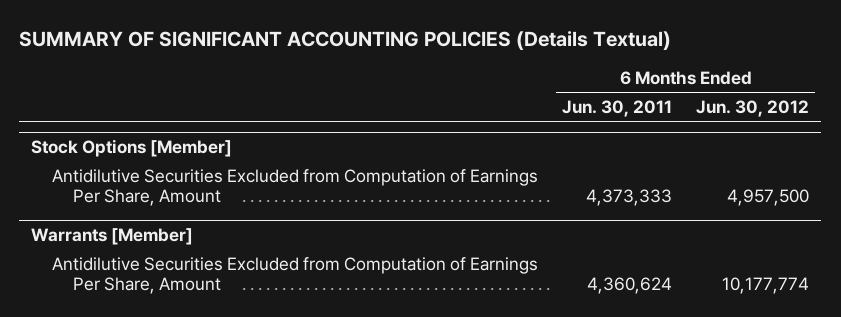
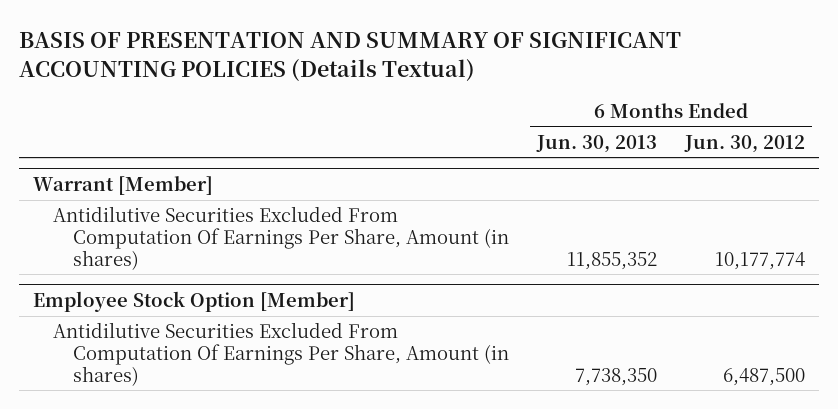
- SUMMARY OF SIGNIFICANT ACCOUNTING POLICIES (Details Textual)
+ BASIS OF PRESENTATION AND SUMMARY OF SIGNIFICANT ACCOUNTING POLICIES (Details Textual)
- | 6 Months Ended Jun. 30, 2011 | 6 Months Ended Jun. 30, 2012
+ | 6 Months Ended Jun. 30, 2013 | 6 Months Ended Jun. 30, 2012
- Stock Options [Member]
- Antidilutive Securities Excluded from Computation of Earnings Per Share, Amount | 4,373,333 | 4,957,500
- Warrants [Member]
- Antidilutive Securities Excluded from Computation of Earnings Per Share, Amount | 4,360,624 | 10,177,774
+ Warrant [Member]
+ Antidilutive Securities Excluded From Computation Of Earnings Per Share, Amount (in shares) | 11,855,352 | 10,177,774
+ Employee Stock Option [Member]
+ Antidilutive Securities Excluded From Computation Of Earnings Per Share, Amount (in shares) | 7,738,350 | 6,487,500

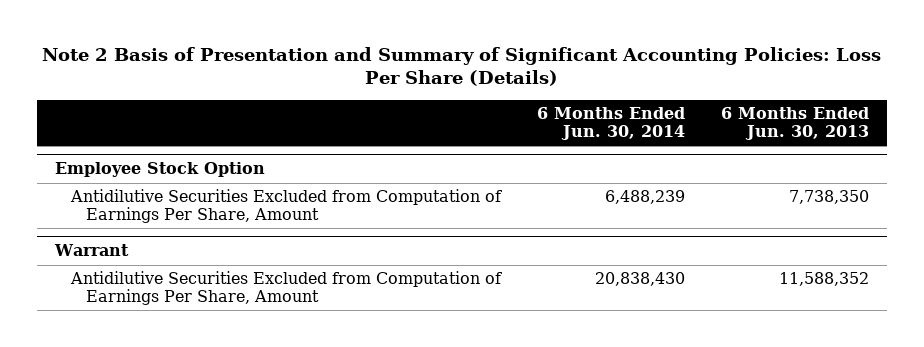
- BASIS OF PRESENTATION AND SUMMARY OF SIGNIFICANT ACCOUNTING POLICIES (Details Textual)
+ Note 2 Basis of Presentation and Summary of Significant Accounting Policies: Loss Per Share (Details)
- | 6 Months Ended Jun. 30, 2013 | 6 Months Ended Jun. 30, 2012
+ | 6 Months Ended Jun. 30, 2014 | 6 Months Ended Jun. 30, 2013
- Warrant [Member]
- Antidilutive Securities Excluded From Computation Of Earnings Per Share, Amount (in shares) | 11,855,352 | 10,177,774
- Employee Stock Option [Member]
- Antidilutive Securities Excluded From Computation Of Earnings Per Share, Amount (in shares) | 7,738,350 | 6,487,500
+ Employee Stock Option
+ Antidilutive Securities Excluded from Computation of Earnings Per Share, Amount | 6,488,239 | 7,738,350
+ Warrant
+ Antidilutive Securities Excluded from Computation of Earnings Per Share, Amount | 20,838,430 | 11,588,352

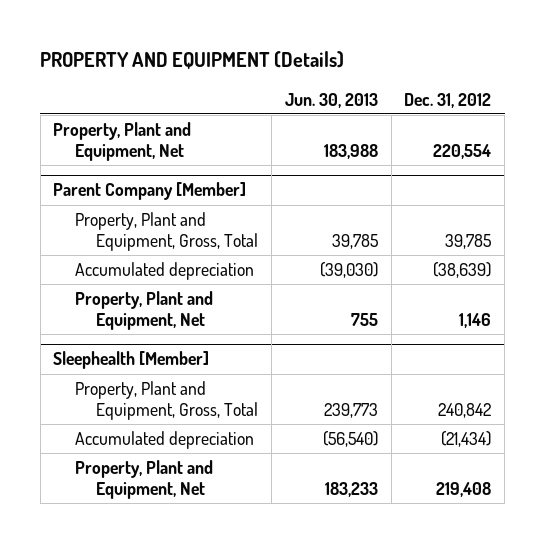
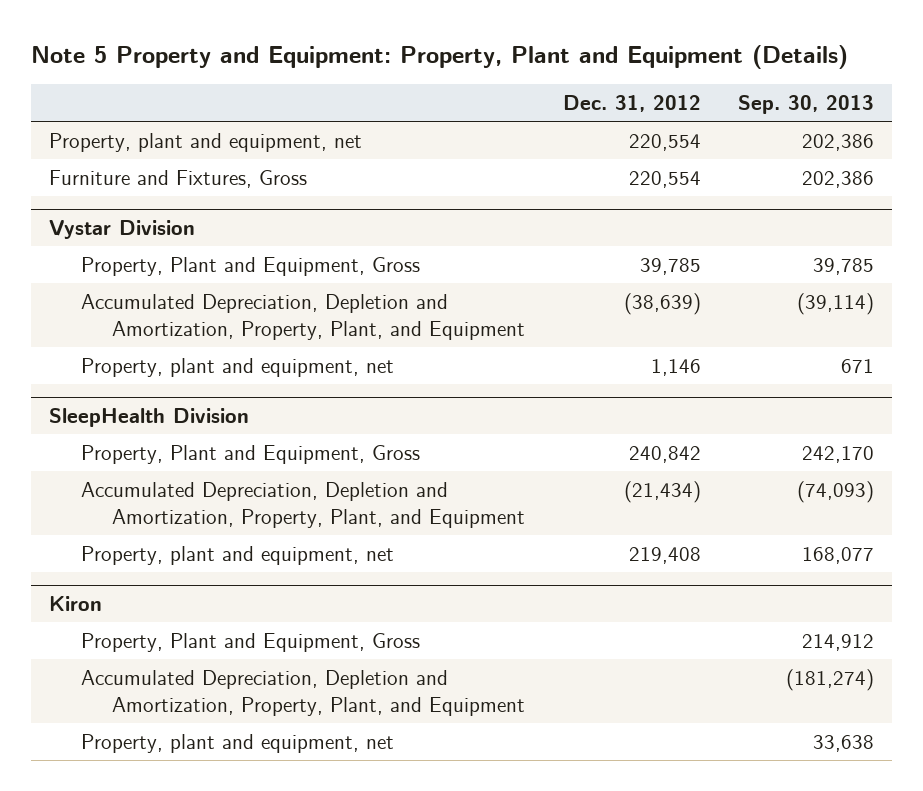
- PROPERTY AND EQUIPMENT (Details)
+ Note 5 Property and Equipment: Property, Plant and Equipment (Details)
- | Jun. 30, 2013 | Dec. 31, 2012
+ | Dec. 31, 2012 | Sep. 30, 2013
- Property, Plant and Equipment, Net | 183,988 | 220,554
- Parent Company [Member]
- Property, Plant and Equipment, Gross, Total | 39,785 | 39,785
- Accumulated depreciation | (39,030) | (38,639)
- Property, Plant and Equipment, Net | 755 | 1,146
- Sleephealth [Member]
- Property, Plant and Equipment, Gross, Total | 239,773 | 240,842
- Accumulated depreciation | (56,540) | (21,434)
- Property, Plant and Equipment, Net | 183,233 | 219,408
+ Property, plant and equipment, net | 220,554 | 202,386
+ Furniture and Fixtures, Gross | 220,554 | 202,386
+ Vystar Division
+ Property, Plant and Equipment, Gross | 39,785 | 39,785
+ Accumulated Depreciation, Depletion and Amortization, Property, Plant, and Equipment | (38,639) | (39,114)
+ Property, plant and equipment, net | 1,146 | 671
+ SleepHealth Division
+ Property, Plant and Equipment, Gross | 240,842 | 242,170
+ Accumulated Depreciation, Depletion and Amortization, Property, Plant, and Equipment | (21,434) | (74,093)
+ Property, plant and equipment, net | 219,408 | 168,077
+ Kiron
+ Property, Plant and Equipment, Gross | | 214,912
+ Accumulated Depreciation, Depletion and Amortization, Property, Plant, and Equipment | | (181,274)
+ Property, plant and equipment, net | | 33,638

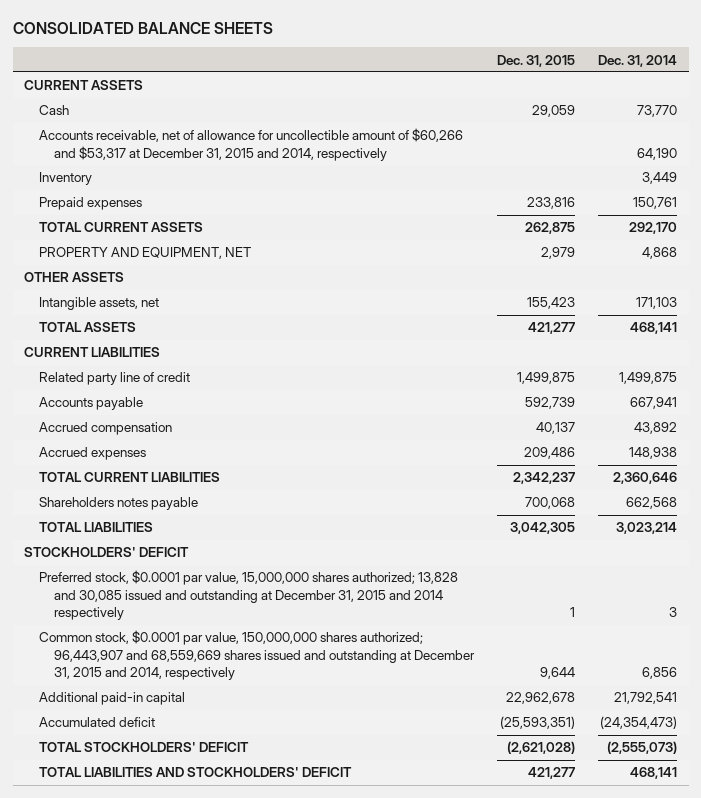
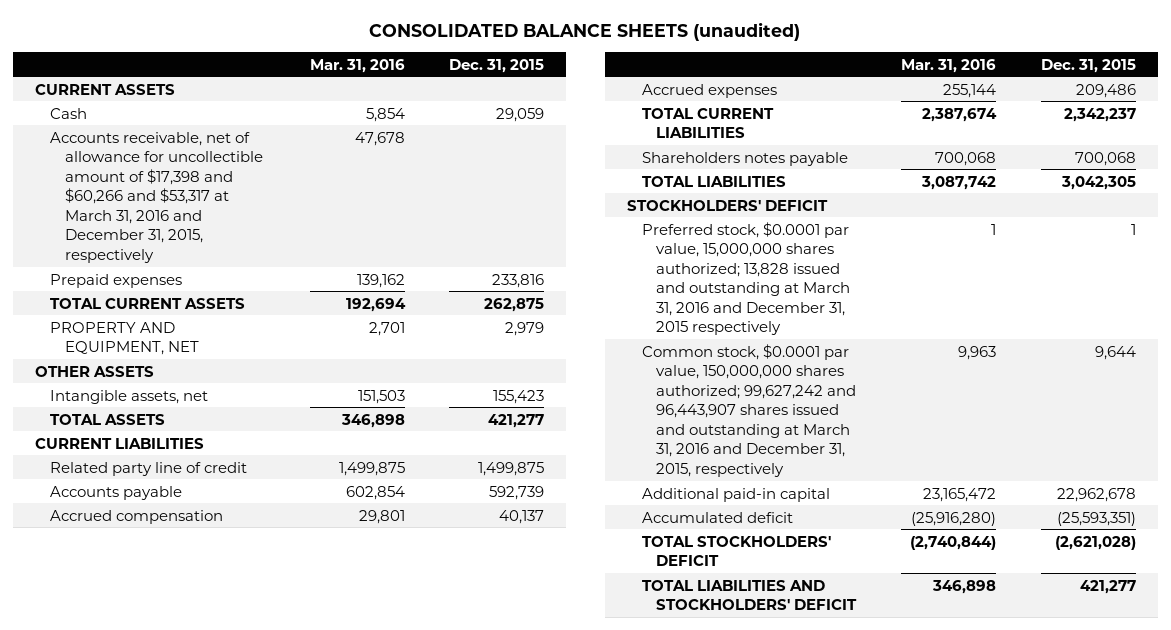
- CONSOLIDATED BALANCE SHEETS
+ CONSOLIDATED BALANCE SHEETS (unaudited)
- | Dec. 31, 2015 | Dec. 31, 2014
+ | Mar. 31, 2016 | Dec. 31, 2015
- Accounts receivable, net of allowance for uncollectible amount of $60,266 and $53,317 at December 31, 2015 and 2014, respectively | | 64,190
- Inventory | | 3,449
+ Accounts receivable, net of allowance for uncollectible amount of $17,398 and $60,266 and $53,317 at March 31, 2016 and December 31, 2015, respectively | 47,678 |
- Preferred stock, $0.0001 par value, 15,000,000 shares authorized; 13,828 and 30,085 issued and outstanding at December 31, 2015 and 2014 respectively | 1 | 3
- Common stock, $0.0001 par value, 150,000,000 shares authorized; 96,443,907 and 68,559,669 shares issued and outstanding at December 31, 2015 and 2014, respectively | 9,644 | 6,856
+ Preferred stock, $0.0001 par value, 15,000,000 shares authorized; 13,828 issued and outstanding at March 31, 2016 and December 31, 2015 respectively | 1 | 1
+ Common stock, $0.0001 par value, 150,000,000 shares authorized; 99,627,242 and 96,443,907 shares issued and outstanding at March 31, 2016 and December 31, 2015, respectively | 9,963 | 9,644

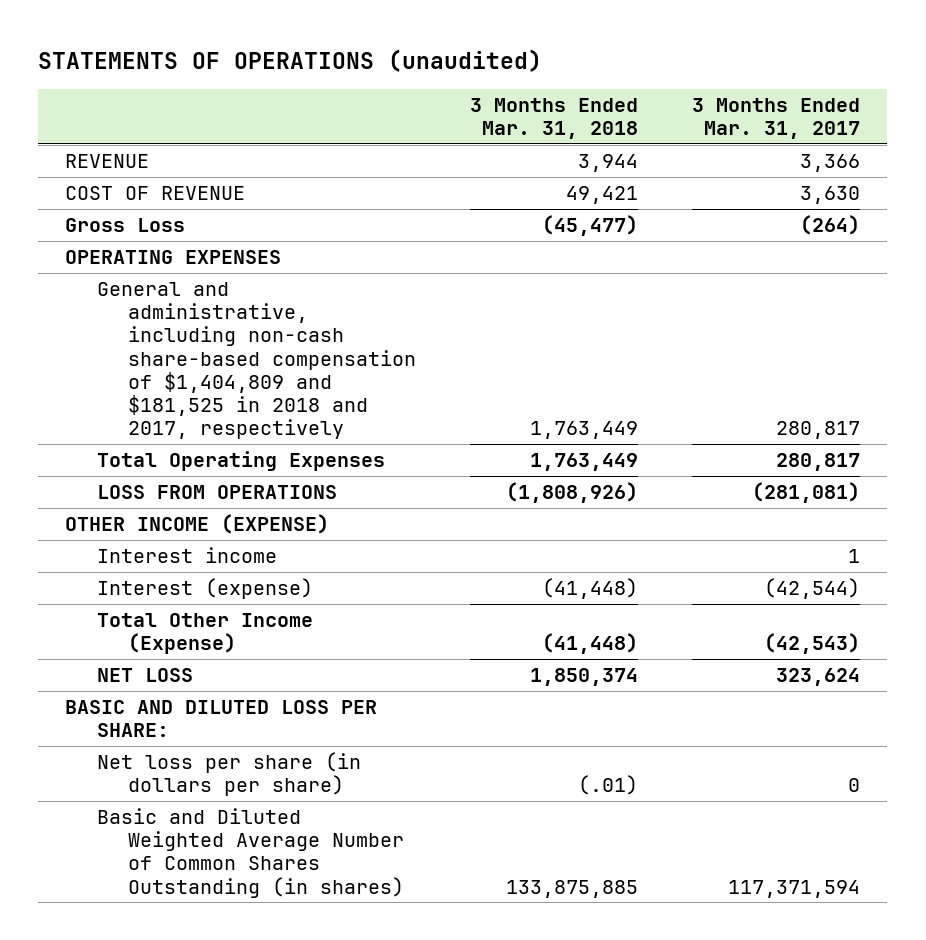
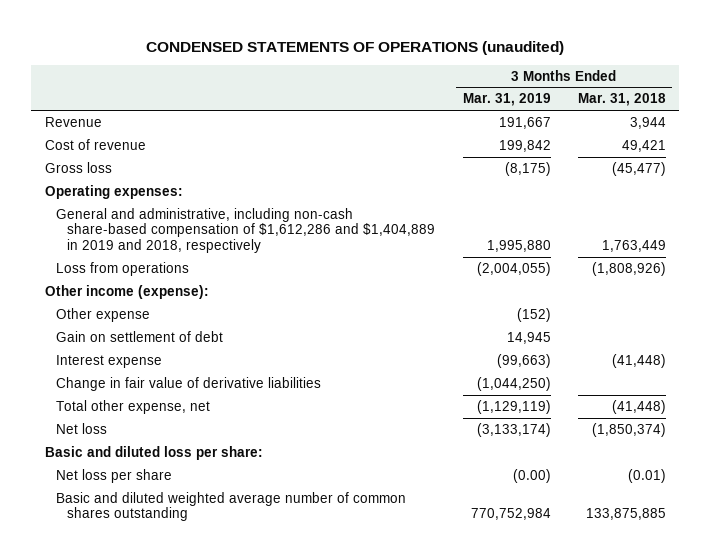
- STATEMENTS OF OPERATIONS (unaudited)
+ CONDENSED STATEMENTS OF OPERATIONS (unaudited)
- | 3 Months Ended Mar. 31, 2018 | 3 Months Ended Mar. 31, 2017
+ | 3 Months Ended Mar. 31, 2019 | 3 Months Ended Mar. 31, 2018
- REVENUE | 3,944 | 3,366
- COST OF REVENUE | 49,421 | 3,630
- Gross Loss | (45,477) | (264)
- OPERATING EXPENSES
- General and administrative, including non-cash share-based compensation of $1,404,809 and $181,525 in 2018 and 2017, respectively | 1,763,449 | 280,817
- Total Operating Expenses | 1,763,449 | 280,817
- LOSS FROM OPERATIONS | (1,808,926) | (281,081)
- OTHER INCOME (EXPENSE)
- Interest income | | 1
- Interest (expense) | (41,448) | (42,544)
- Total Other Income (Expense) | (41,448) | (42,543)
- NET LOSS | 1,850,374 | 323,624
- BASIC AND DILUTED LOSS PER SHARE:
- Net loss per share (in dollars per share) | (.01) | 0
- Basic and Diluted Weighted Average Number of Common Shares Outstanding (in shares) | 133,875,885 | 117,371,594
+ Revenue | 191,667 | 3,944
+ Cost of revenue | 199,842 | 49,421
+ Gross loss | (8,175) | (45,477)
+ Operating expenses:
+ General and administrative, including non-cash share-based compensation of $1,612,286 and $1,404,889 in 2019 and 2018, respectively | 1,995,880 | 1,763,449
+ Loss from operations | (2,004,055) | (1,808,926)
+ Other income (expense):
+ Other expense | (152) |
+ Gain on settlement of debt | 14,945 |
+ Interest expense | (99,663) | (41,448)
+ Change in fair value of derivative liabilities | (1,044,250) |
+ Total other expense, net | (1,129,119) | (41,448)
+ Net loss | (3,133,174) | (1,850,374)
+ Basic and diluted loss per share:
+ Net loss per share | (0.00) | (0.01)
+ Basic and diluted weighted average number of common shares outstanding | 770,752,984 | 133,875,885

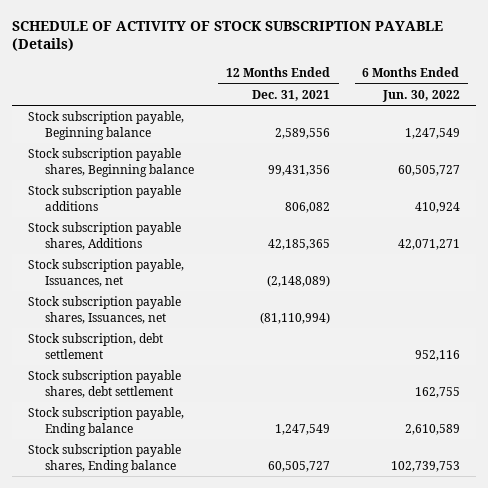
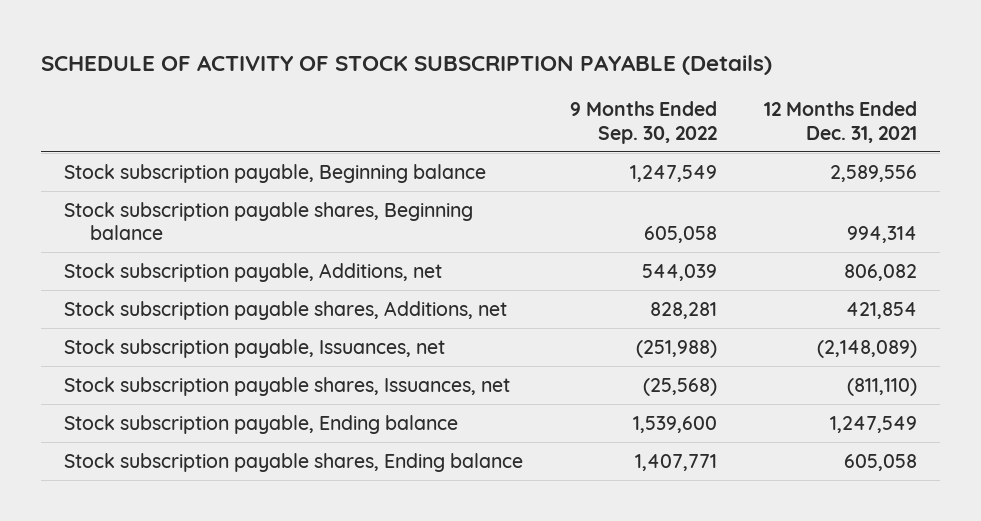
- | 12 Months Ended Dec. 31, 2021 | 6 Months Ended Jun. 30, 2022
+ | 9 Months Ended Sep. 30, 2022 | 12 Months Ended Dec. 31, 2021
- Stock subscription payable shares, Beginning balance | 99,431,356 | 60,505,727
- Stock subscription payable additions | 806,082 | 410,924
- Stock subscription payable shares, Additions | 42,185,365 | 42,071,271
+ Stock subscription payable shares, Beginning balance | 605,058 | 994,314
+ Stock subscription payable, Additions, net | 544,039 | 806,082
+ Stock subscription payable shares, Additions, net | 828,281 | 421,854
- Stock subscription payable shares, Issuances, net | (81,110,994) |
- Stock subscription, debt settlement | | 952,116
- Stock subscription payable shares, debt settlement | | 162,755
+ Stock subscription payable shares, Issuances, net | (25,568) | (811,110)
- Stock subscription payable shares, Ending balance | 60,505,727 | 102,739,753
+ Stock subscription payable shares, Ending balance | 1,407,771 | 605,058

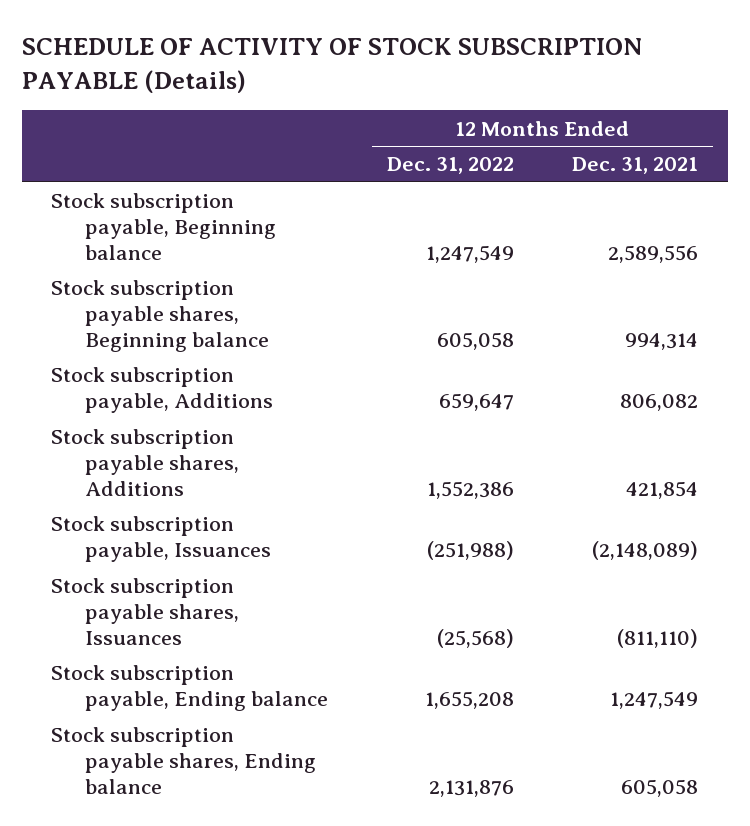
- | 9 Months Ended Sep. 30, 2022 | 12 Months Ended Dec. 31, 2021
+ | 12 Months Ended Dec. 31, 2022 | 12 Months Ended Dec. 31, 2021
- Stock subscription payable, Additions, net | 544,039 | 806,082
- Stock subscription payable shares, Additions, net | 828,281 | 421,854
- Stock subscription payable, Issuances, net | (251,988) | (2,148,089)
- Stock subscription payable shares, Issuances, net | (25,568) | (811,110)
+ Stock subscription payable, Additions | 659,647 | 806,082
+ Stock subscription payable shares, Additions | 1,552,386 | 421,854
+ Stock subscription payable, Issuances | (251,988) | (2,148,089)
+ Stock subscription payable shares, Issuances | (25,568) | (811,110)

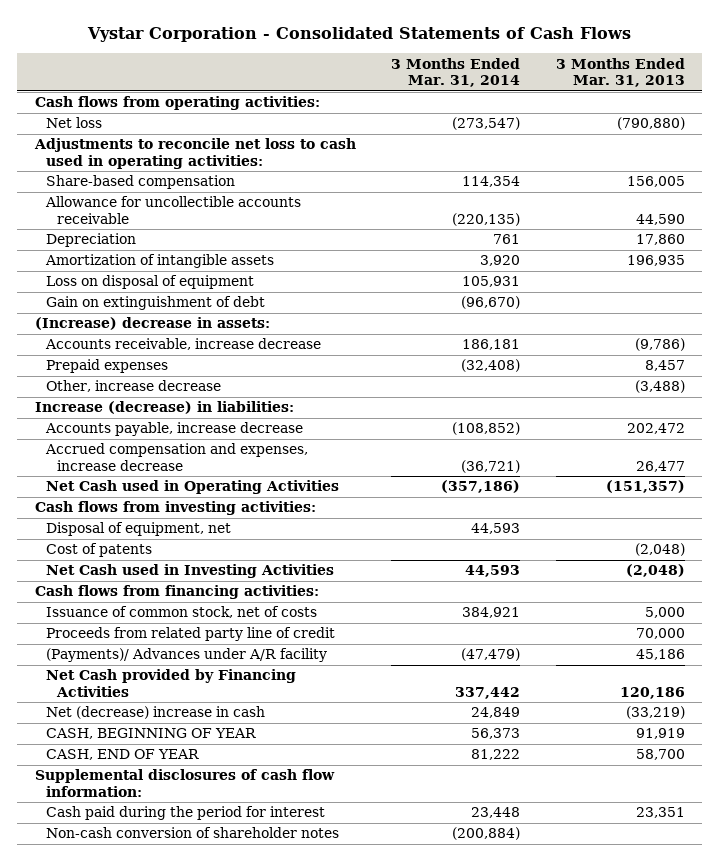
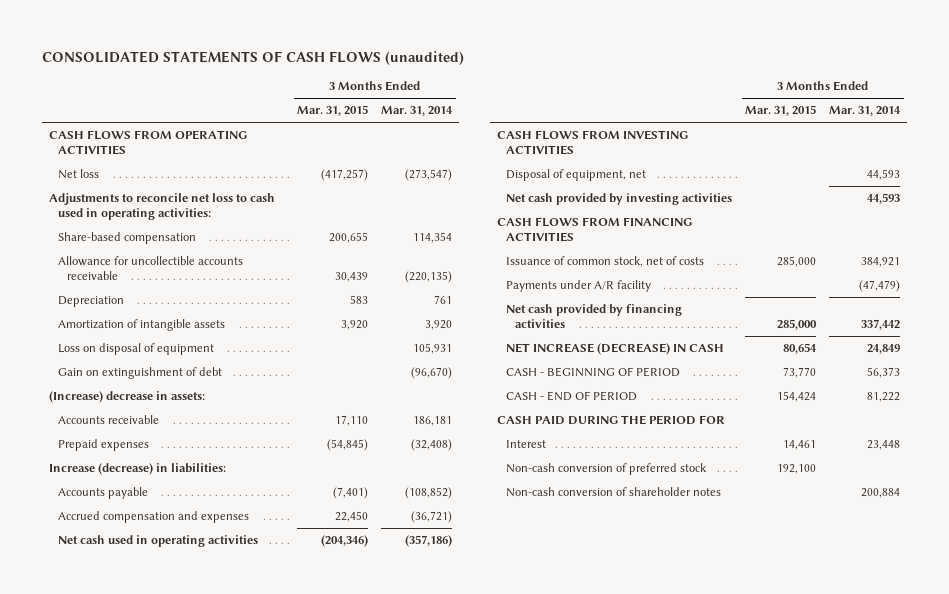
- Vystar Corporation - Consolidated Statements of Cash Flows
+ CONSOLIDATED STATEMENTS OF CASH FLOWS (unaudited)
- | 3 Months Ended Mar. 31, 2014 | 3 Months Ended Mar. 31, 2013
+ | 3 Months Ended Mar. 31, 2015 | 3 Months Ended Mar. 31, 2014
- Cash flows from operating activities:
+ CASH FLOWS FROM OPERATING ACTIVITIES
- Accounts receivable, increase decrease | 186,181 | (9,786)
+ Accounts receivable | 17,110 | 186,181
- Other, increase decrease | | (3,488)
- Accounts payable, increase decrease | (108,852) | 202,472
- Accrued compensation and expenses, increase decrease | (36,721) | 26,477
- Net Cash used in Operating Activities | (357,186) | (151,357)
- Cash flows from investing activities:
+ Accounts payable | (7,401) | (108,852)
+ Accrued compensation and expenses | 22,450 | (36,721)
+ Net cash used in operating activities | (204,346) | (357,186)
+ CASH FLOWS FROM INVESTING ACTIVITIES
- Cost of patents | | (2,048)
- Net Cash used in Investing Activities | 44,593 | (2,048)
- Cash flows from financing activities:
+ Net cash provided by investing activities | | 44,593
+ CASH FLOWS FROM FINANCING ACTIVITIES
- Proceeds from related party line of credit | | 70,000
- (Payments)/ Advances under A/R facility | (47,479) | 45,186
- Net Cash provided by Financing Activities | 337,442 | 120,186
- Net (decrease) increase in cash | 24,849 | (33,219)
- CASH, BEGINNING OF YEAR | 56,373 | 91,919
- CASH, END OF YEAR | 81,222 | 58,700
- Supplemental disclosures of cash flow information:
- Cash paid during the period for interest | 23,448 | 23,351
- Non-cash conversion of shareholder notes | (200,884) |
+ Payments under A/R facility | | (47,479)
+ Net cash provided by financing activities | 285,000 | 337,442
+ NET INCREASE (DECREASE) IN CASH | 80,654 | 24,849
+ CASH - BEGINNING OF PERIOD | 73,770 | 56,373
+ CASH - END OF PERIOD | 154,424 | 81,222
+ CASH PAID DURING THE PERIOD FOR
+ Interest | 14,461 | 23,448
+ Non-cash conversion of preferred stock | 192,100 |
+ Non-cash conversion of shareholder notes | | 200,884

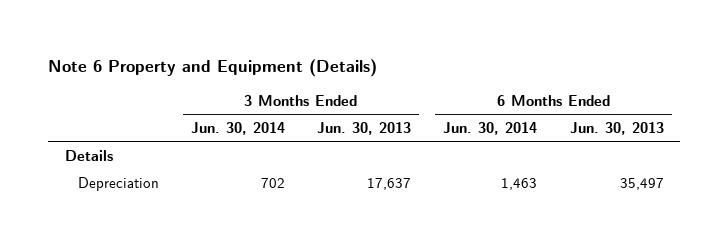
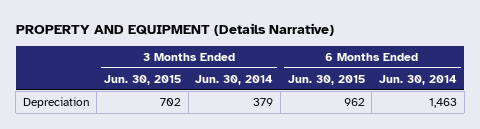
- Note 6 Property and Equipment (Details)
+ PROPERTY AND EQUIPMENT (Details Narrative)
- | 3 Months Ended Jun. 30, 2014 | 3 Months Ended Jun. 30, 2013 | 6 Months Ended Jun. 30, 2014 | 6 Months Ended Jun. 30, 2013
+ | 3 Months Ended Jun. 30, 2015 | 3 Months Ended Jun. 30, 2014 | 6 Months Ended Jun. 30, 2015 | 6 Months Ended Jun. 30, 2014
- Details
- Depreciation | 702 | 17,637 | 1,463 | 35,497
+ Depreciation | 702 | 379 | 962 | 1,463

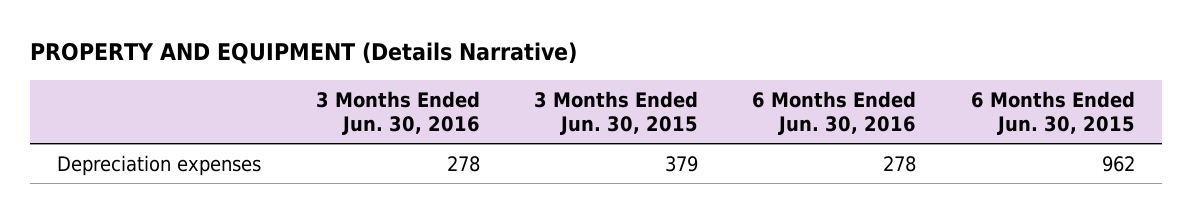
- | 3 Months Ended Jun. 30, 2015 | 3 Months Ended Jun. 30, 2014 | 6 Months Ended Jun. 30, 2015 | 6 Months Ended Jun. 30, 2014
+ | 3 Months Ended Jun. 30, 2016 | 3 Months Ended Jun. 30, 2015 | 6 Months Ended Jun. 30, 2016 | 6 Months Ended Jun. 30, 2015
- Depreciation | 702 | 379 | 962 | 1,463
+ Depreciation expenses | 278 | 379 | 278 | 962

